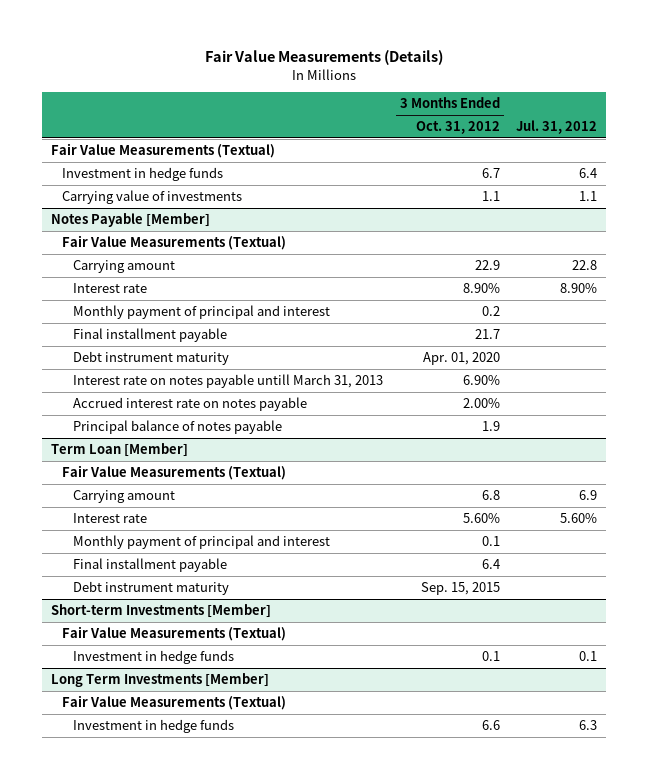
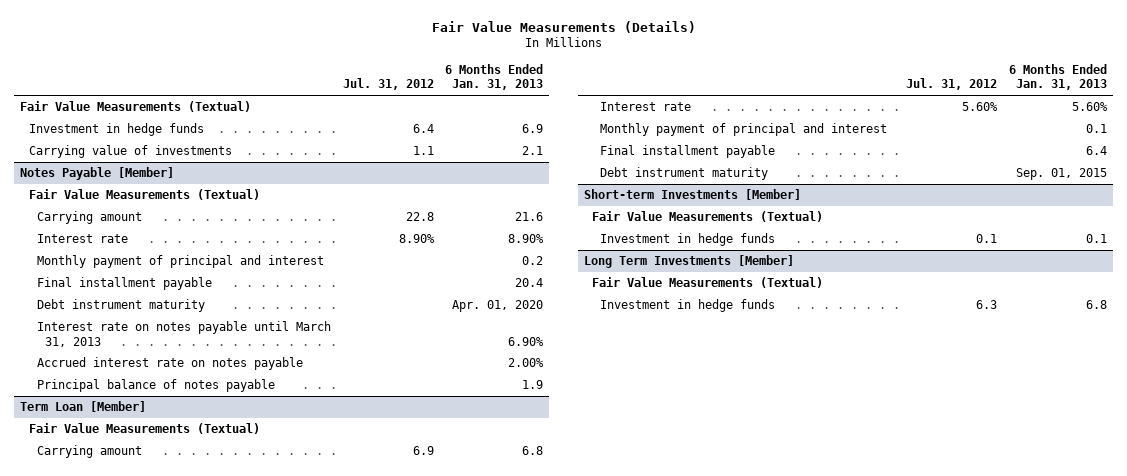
- | 3 Months Ended Oct. 31, 2012 | Jul. 31, 2012
+ | Jul. 31, 2012 | 6 Months Ended Jan. 31, 2013
@ Notes Payable [Member]
- Interest rate on notes payable untill March 31, 2013 | 6.90% |
+ Interest rate on notes payable until March 31, 2013 | | 6.90%

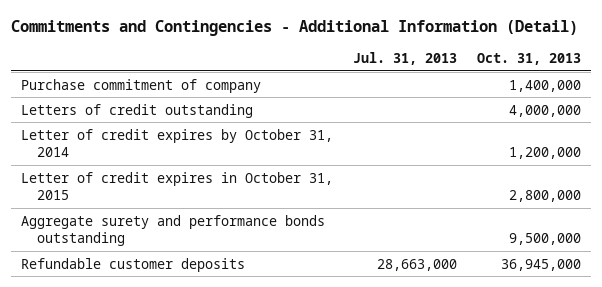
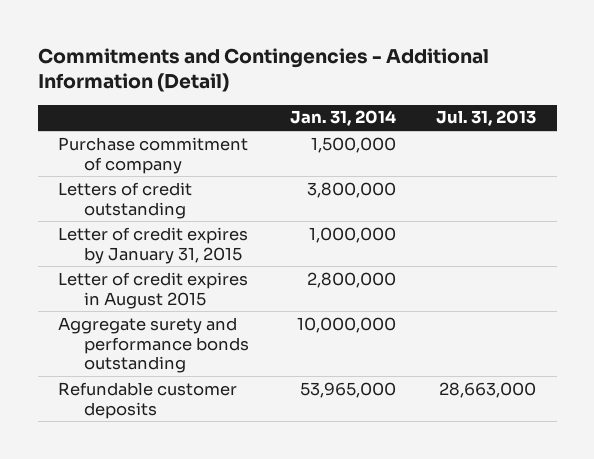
- | Jul. 31, 2013 | Oct. 31, 2013
+ | Jan. 31, 2014 | Jul. 31, 2013
- Letter of credit expires by October 31, 2014 | | 1,200,000
- Letter of credit expires in October 31, 2015 | | 2,800,000
+ Letter of credit expires by January 31, 2015 | 1,000,000 |
+ Letter of credit expires in August 2015 | 2,800,000 |

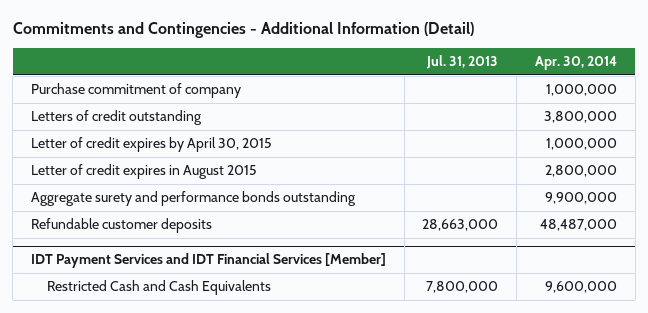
- | Jan. 31, 2014 | Jul. 31, 2013
+ | Jul. 31, 2013 | Apr. 30, 2014
- Letter of credit expires by January 31, 2015 | 1,000,000 |
+ Letter of credit expires by April 30, 2015 | | 1,000,000
+ IDT Payment Services and IDT Financial Services [Member]
+ Restricted Cash and Cash Equivalents | 7,800,000 | 9,600,000

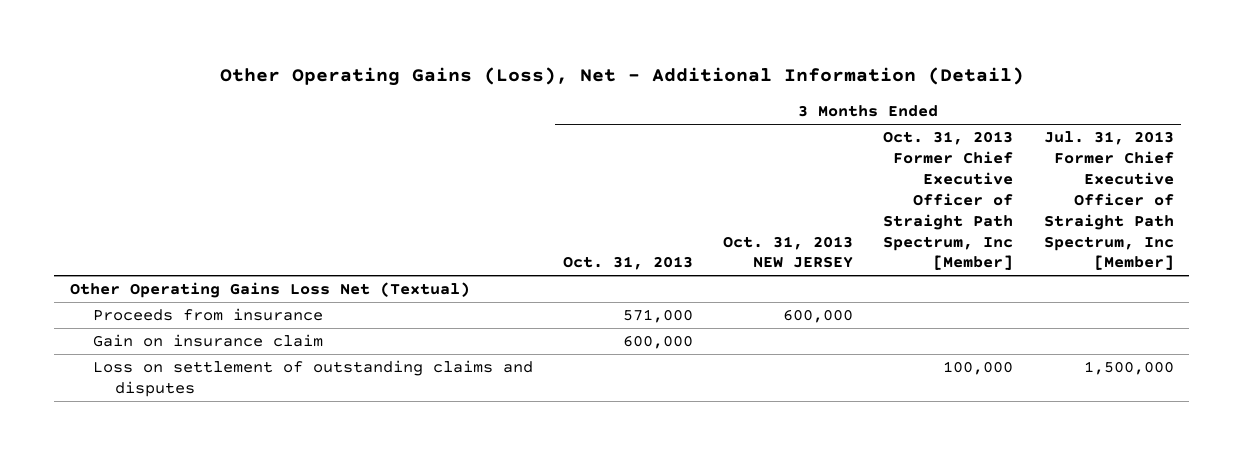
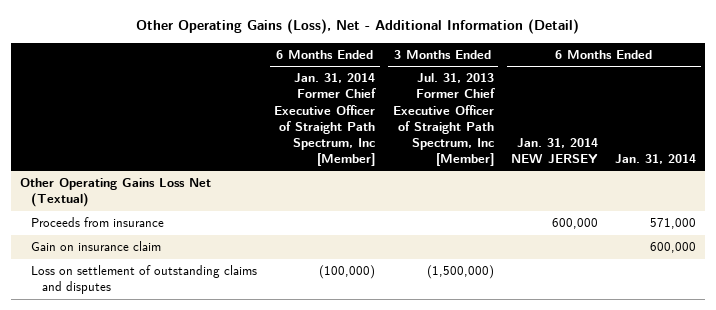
- | 3 Months Ended Oct. 31, 2013 | 3 Months Ended Oct. 31, 2013 NEW JERSEY | 3 Months Ended Oct. 31, 2013 Former Chief Executive Officer of Straight Path Spectrum, Inc [Member] | 3 Months Ended Jul. 31, 2013 Former Chief Executive Officer of Straight Path Spectrum, Inc [Member]
+ | 6 Months Ended Jan. 31, 2014 Former Chief Executive Officer of Straight Path Spectrum, Inc [Member] | 3 Months Ended Jul. 31, 2013 Former Chief Executive Officer of Straight Path Spectrum, Inc [Member] | 6 Months Ended Jan. 31, 2014 NEW JERSEY | 6 Months Ended Jan. 31, 2014
- Loss on settlement of outstanding claims and disputes | | | 100,000 | 1,500,000
+ Loss on settlement of outstanding claims and disputes | (100,000) | (1,500,000) | |

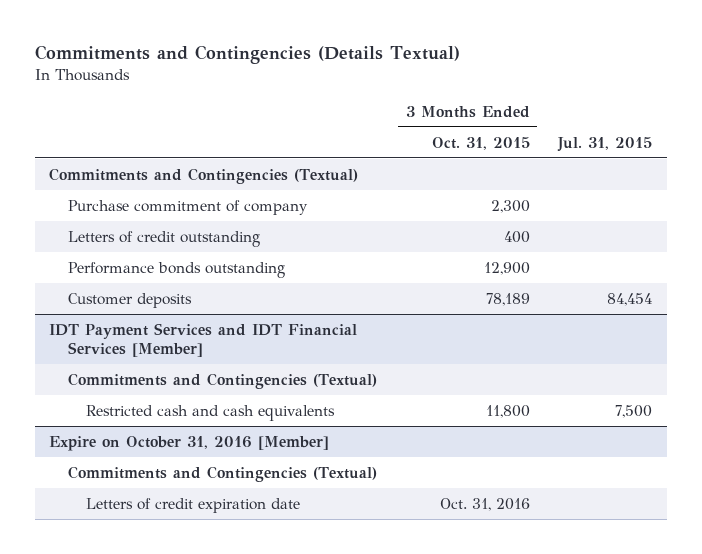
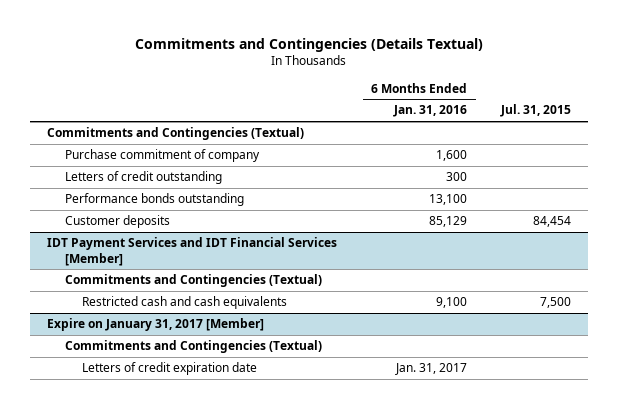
- | 3 Months Ended Oct. 31, 2015 | Jul. 31, 2015
+ | 6 Months Ended Jan. 31, 2016 | Jul. 31, 2015
- Expire on October 31, 2016 [Member]
+ Expire on January 31, 2017 [Member]

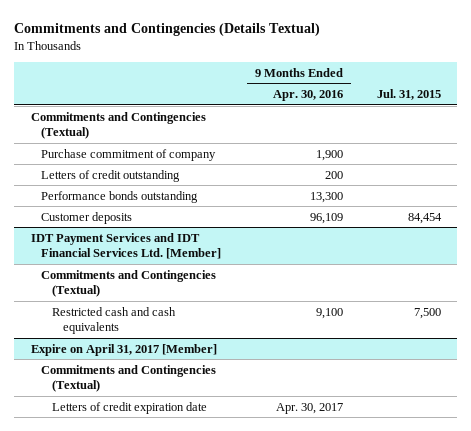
- | 6 Months Ended Jan. 31, 2016 | Jul. 31, 2015
+ | 9 Months Ended Apr. 30, 2016 | Jul. 31, 2015
- IDT Payment Services and IDT Financial Services [Member]
+ IDT Payment Services and IDT Financial Services Ltd. [Member]
- Expire on January 31, 2017 [Member]
+ Expire on April 31, 2017 [Member]

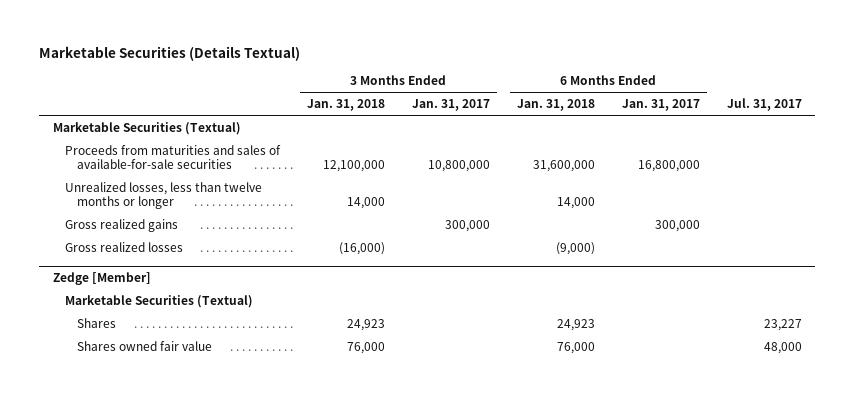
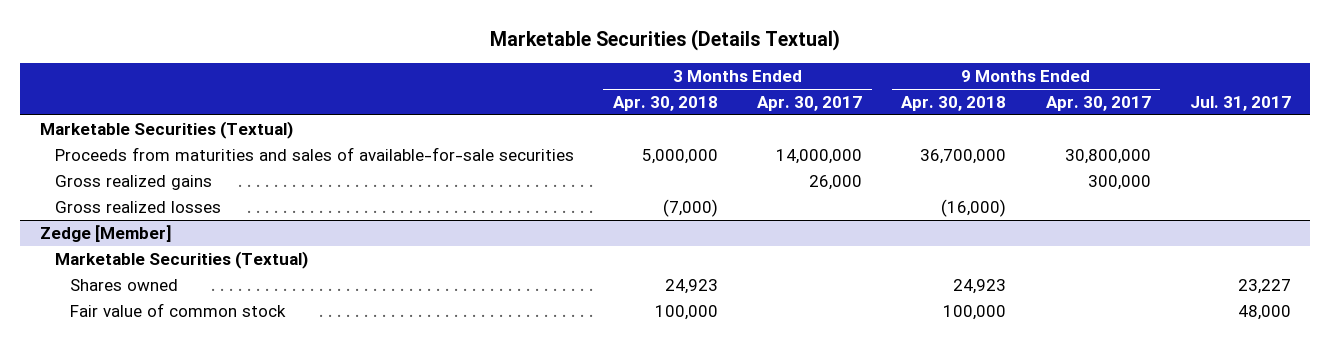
- | 3 Months Ended Jan. 31, 2018 | 3 Months Ended Jan. 31, 2017 | 6 Months Ended Jan. 31, 2018 | 6 Months Ended Jan. 31, 2017 | Jul. 31, 2017
+ | 3 Months Ended Apr. 30, 2018 | 3 Months Ended Apr. 30, 2017 | 9 Months Ended Apr. 30, 2018 | 9 Months Ended Apr. 30, 2017 | Jul. 31, 2017
- Unrealized losses, less than twelve months or longer | 14,000 | | 14,000 | |
@ Zedge [Member]
- Shares | 24,923 | | 24,923 | | 23,227
- Shares owned fair value | 76,000 | | 76,000 | | 48,000
+ Shares owned | 24,923 | | 24,923 | | 23,227
+ Fair value of common stock | 100,000 | | 100,000 | | 48,000

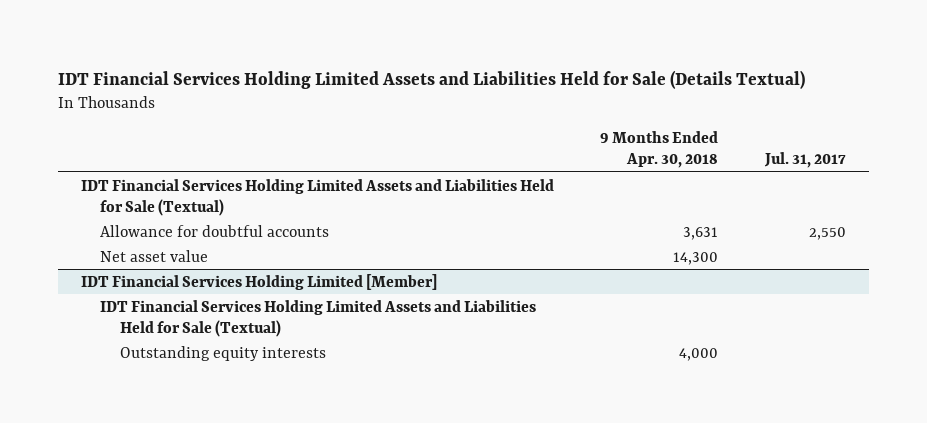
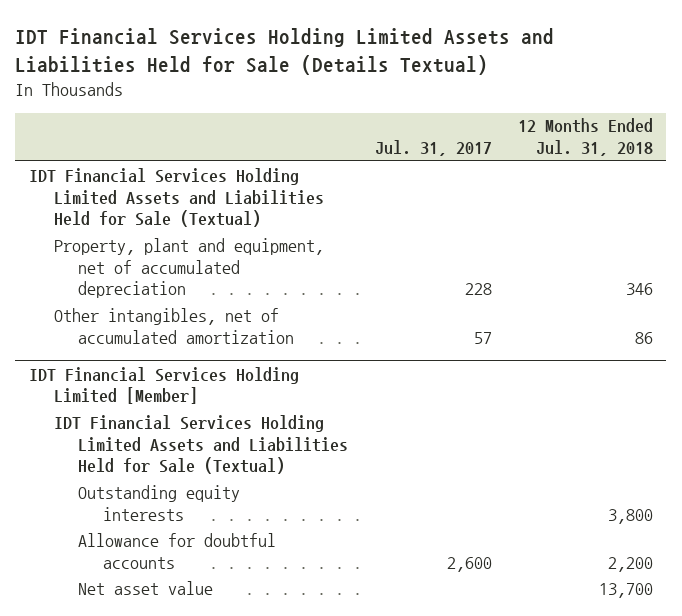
- | 9 Months Ended Apr. 30, 2018 | Jul. 31, 2017
+ | Jul. 31, 2017 | 12 Months Ended Jul. 31, 2018
- Allowance for doubtful accounts | 3,631 | 2,550
- Net asset value | 14,300 |
+ Property, plant and equipment, net of accumulated depreciation | 228 | 346
+ Other intangibles, net of accumulated amortization | 57 | 86
@ IDT Financial Services Holding Limited [Member]
+ Allowance for doubtful accounts | 2,600 | 2,200
+ Net asset value | | 13,700

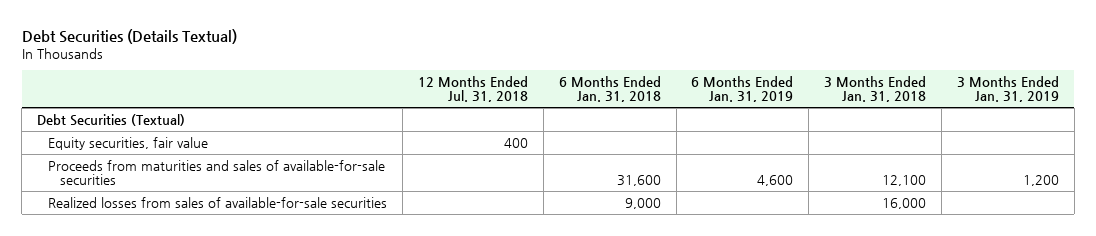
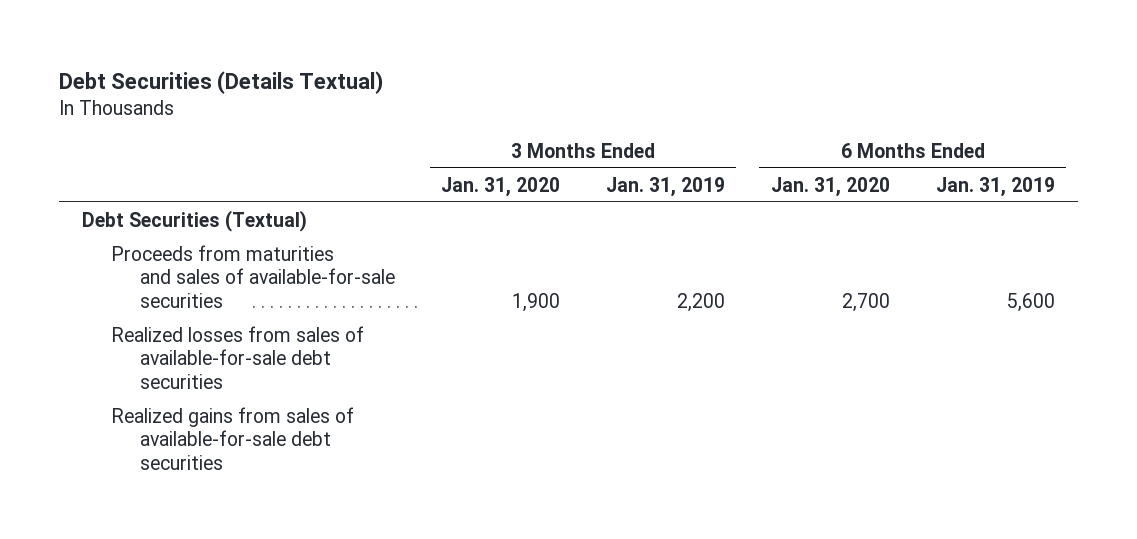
- | 12 Months Ended Jul. 31, 2018 | 6 Months Ended Jan. 31, 2018 | 6 Months Ended Jan. 31, 2019 | 3 Months Ended Jan. 31, 2018 | 3 Months Ended Jan. 31, 2019
+ | 3 Months Ended Jan. 31, 2020 | 3 Months Ended Jan. 31, 2019 | 6 Months Ended Jan. 31, 2020 | 6 Months Ended Jan. 31, 2019
- Equity securities, fair value | 400 | | | |
- Proceeds from maturities and sales of available-for-sale securities | | 31,600 | 4,600 | 12,100 | 1,200
- Realized losses from sales of available-for-sale securities | | 9,000 | | 16,000 |
+ Proceeds from maturities and sales of available-for-sale securities | 1,900 | 2,200 | 2,700 | 5,600
+ Realized losses from sales of available-for-sale debt securities
+ Realized gains from sales of available-for-sale debt securities

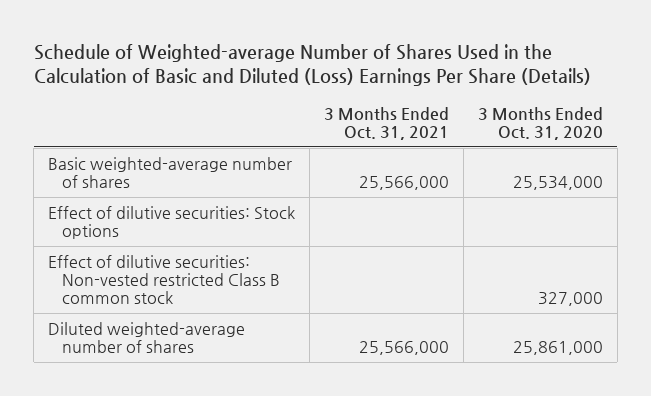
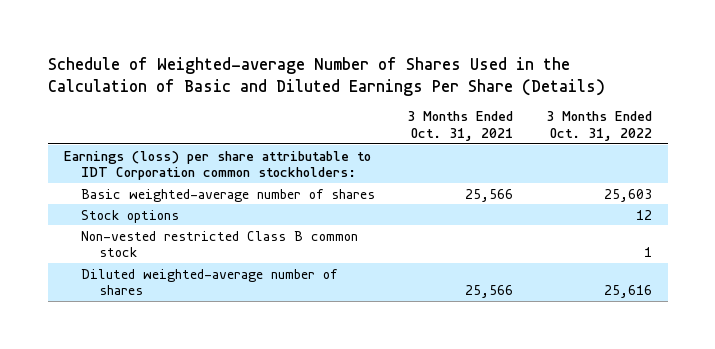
- Schedule of Weighted-average Number of Shares Used in the Calculation of Basic and Diluted (Loss) Earnings Per Share (Details)
+ Schedule of Weighted-average Number of Shares Used in the Calculation of Basic and Diluted Earnings Per Share (Details)
- | 3 Months Ended Oct. 31, 2021 | 3 Months Ended Oct. 31, 2020
+ | 3 Months Ended Oct. 31, 2021 | 3 Months Ended Oct. 31, 2022
- Basic weighted-average number of shares | 25,566,000 | 25,534,000
- Effect of dilutive securities: Stock options
- Effect of dilutive securities: Non-vested restricted Class B common stock | | 327,000
- Diluted weighted-average number of shares | 25,566,000 | 25,861,000
+ Earnings (loss) per share attributable to IDT Corporation common stockholders:
+ Basic weighted-average number of shares | 25,566 | 25,603
+ Stock options | | 12
+ Non-vested restricted Class B common stock | | 1
+ Diluted weighted-average number of shares | 25,566 | 25,616

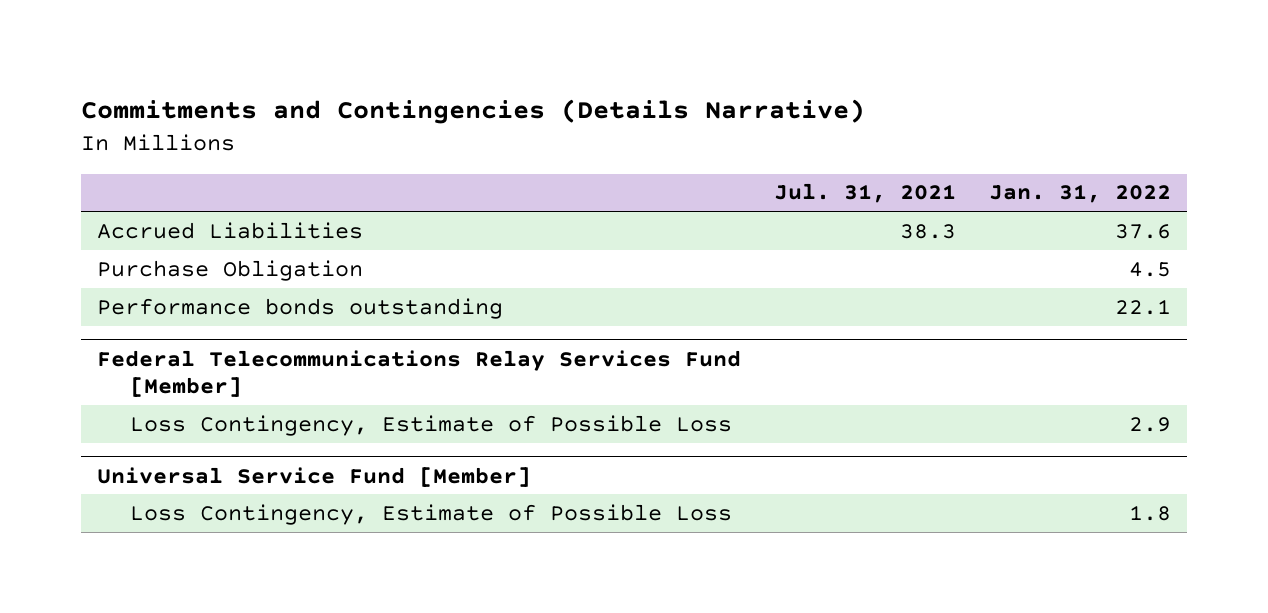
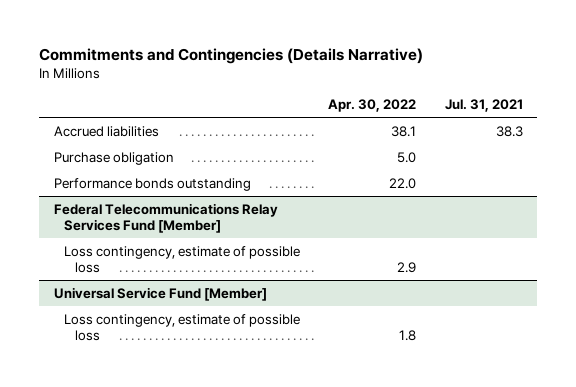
- | Jul. 31, 2021 | Jan. 31, 2022
+ | Apr. 30, 2022 | Jul. 31, 2021
- Accrued Liabilities | 38.3 | 37.6
- Purchase Obligation | | 4.5
+ Accrued liabilities | 38.1 | 38.3
+ Purchase obligation | 5.0 |
@ Federal Telecommunications Relay Services Fund [Member]
- Loss Contingency, Estimate of Possible Loss | | 2.9
+ Loss contingency, estimate of possible loss | 2.9 |
@ Universal Service Fund [Member]
- Loss Contingency, Estimate of Possible Loss | | 1.8
+ Loss contingency, estimate of possible loss | 1.8 |

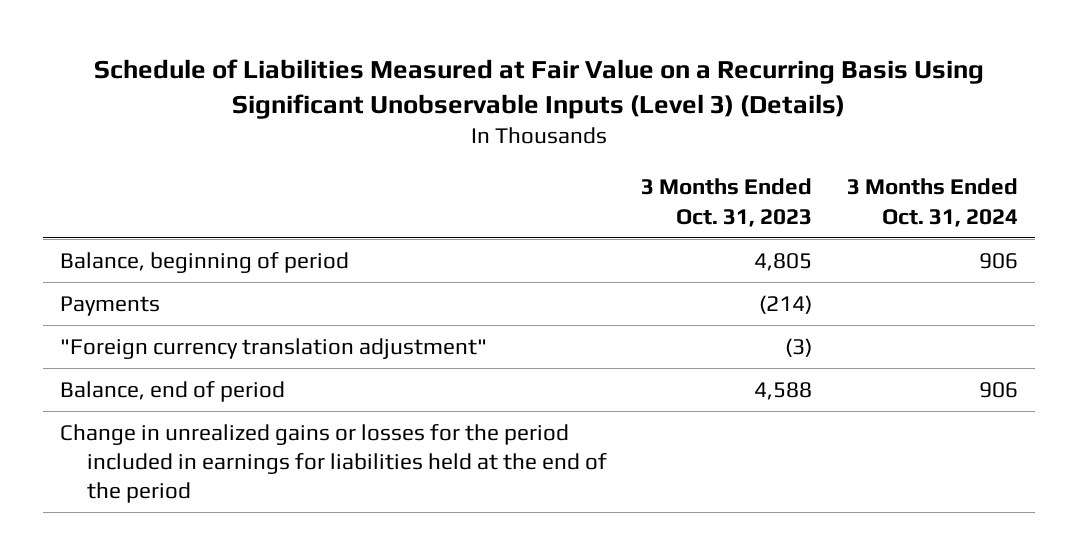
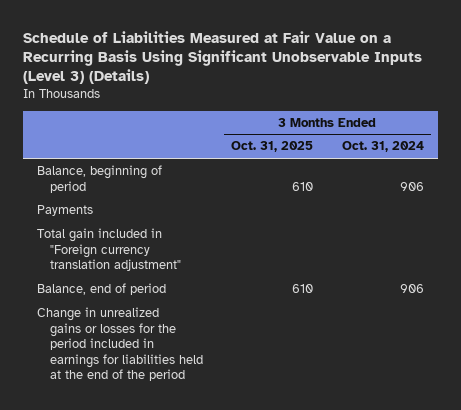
- | 3 Months Ended Oct. 31, 2023 | 3 Months Ended Oct. 31, 2024
+ | 3 Months Ended Oct. 31, 2025 | 3 Months Ended Oct. 31, 2024
- "Foreign currency translation adjustment" | (3) |
+ Total gain included in "Foreign currency translation adjustment"

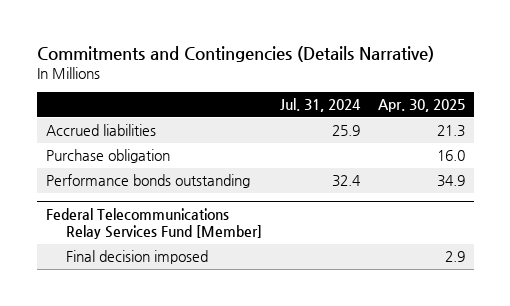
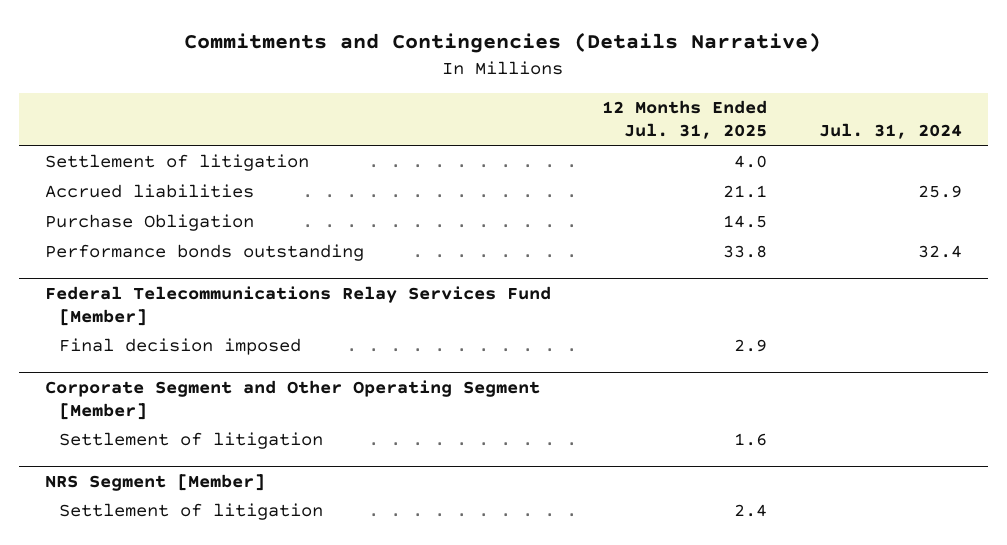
- | Jul. 31, 2024 | Apr. 30, 2025
+ | 12 Months Ended Jul. 31, 2025 | Jul. 31, 2024
+ Settlement of litigation | 4.0 |
- Purchase obligation | | 16.0
+ Purchase Obligation | 14.5 |
+ Corporate Segment and Other Operating Segment [Member]
+ Settlement of litigation | 1.6 |
+ NRS Segment [Member]
+ Settlement of litigation | 2.4 |

